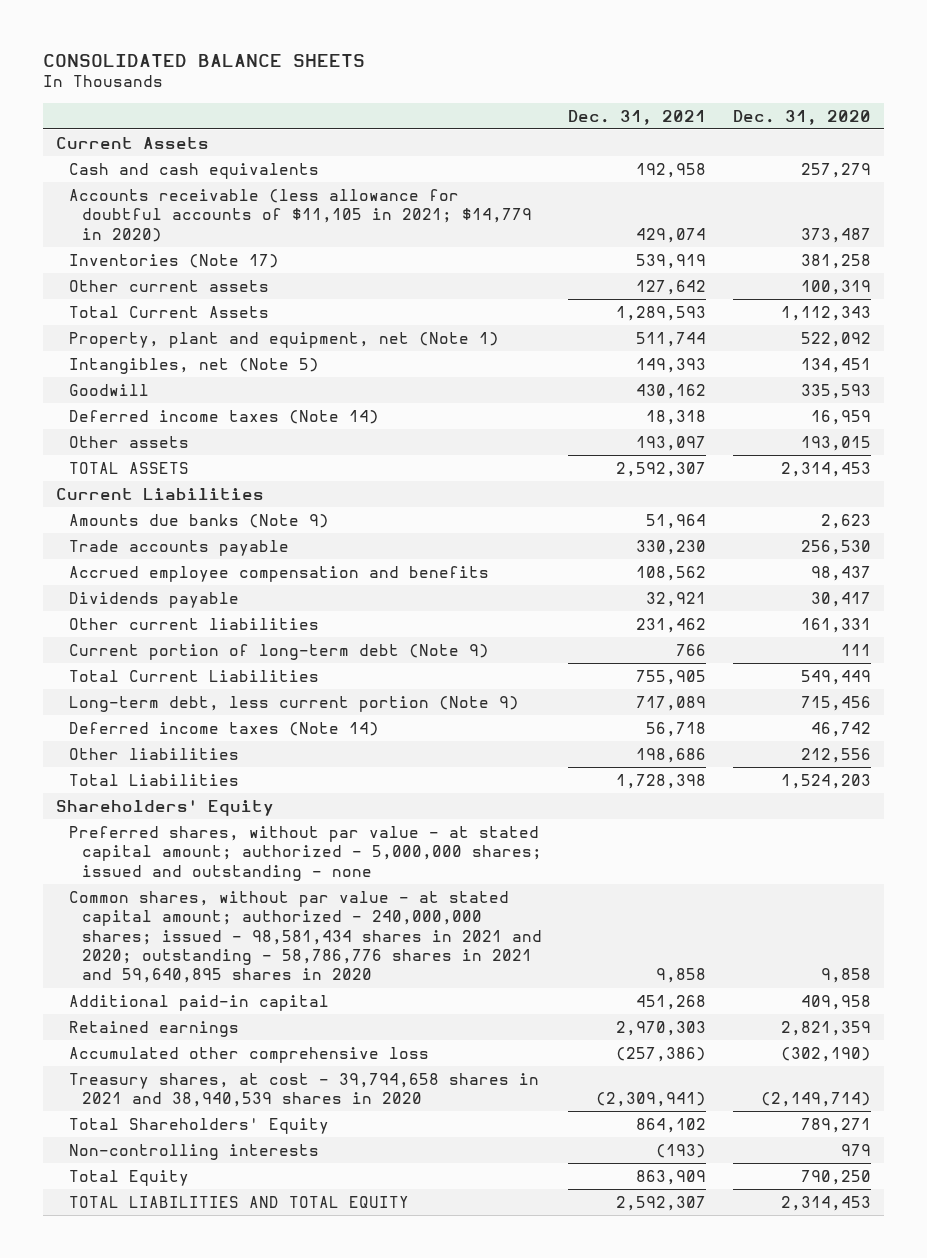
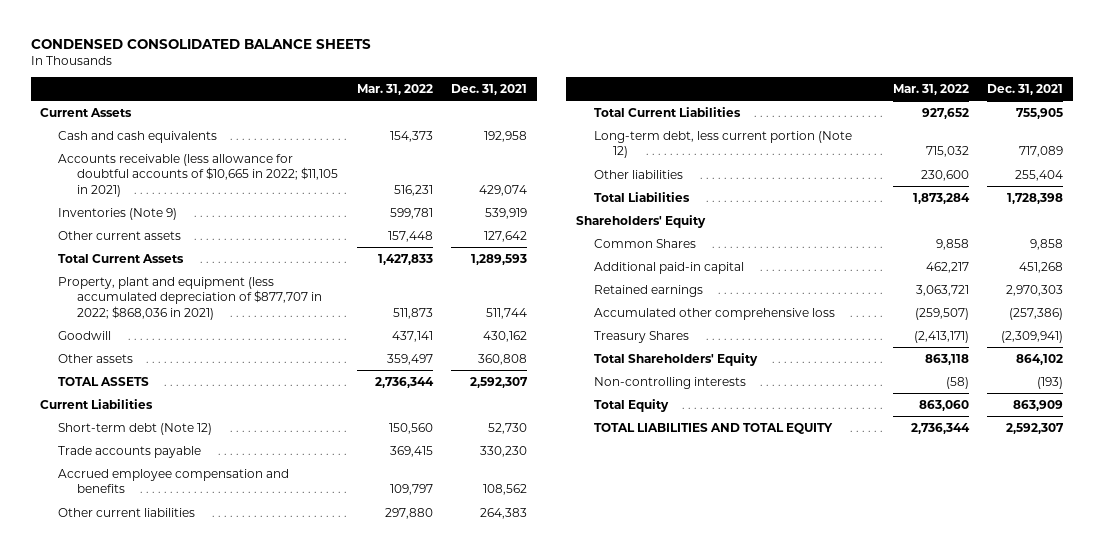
- CONSOLIDATED BALANCE SHEETS
+ CONDENSED CONSOLIDATED BALANCE SHEETS
- | Dec. 31, 2021 | Dec. 31, 2020
+ | Mar. 31, 2022 | Dec. 31, 2021
- Accounts receivable (less allowance for doubtful accounts of $11,105 in 2021; $14,779 in 2020) | 429,074 | 373,487
- Inventories (Note 17) | 539,919 | 381,258
+ Accounts receivable (less allowance for doubtful accounts of $10,665 in 2022; $11,105 in 2021) | 516,231 | 429,074
+ Inventories (Note 9) | 599,781 | 539,919
- Property, plant and equipment, net (Note 1) | 511,744 | 522,092
- Intangibles, net (Note 5) | 149,393 | 134,451
+ Property, plant and equipment (less accumulated depreciation of $877,707 in 2022; $868,036 in 2021) | 511,873 | 511,744
- Deferred income taxes (Note 14) | 18,318 | 16,959
- Other assets | 193,097 | 193,015
+ Other assets | 359,497 | 360,808
- Amounts due banks (Note 9) | 51,964 | 2,623
+ Short-term debt (Note 12) | 150,560 | 52,730
- Dividends payable | 32,921 | 30,417
- Other current liabilities | 231,462 | 161,331
- Current portion of long-term debt (Note 9) | 766 | 111
+ Other current liabilities | 297,880 | 264,383
- Long-term debt, less current portion (Note 9) | 717,089 | 715,456
- Deferred income taxes (Note 14) | 56,718 | 46,742
- Other liabilities | 198,686 | 212,556
+ Long-term debt, less current portion (Note 12) | 715,032 | 717,089
+ Other liabilities | 230,600 | 255,404
- Preferred shares, without par value - at stated capital amount; authorized - 5,000,000 shares; issued and outstanding - none
- Common shares, without par value - at stated capital amount; authorized - 240,000,000 shares; issued - 98,581,434 shares in 2021 and 2020; outstanding - 58,786,776 shares in 2021 and 59,640,895 shares in 2020 | 9,858 | 9,858
+ Common Shares | 9,858 | 9,858
- Treasury shares, at cost - 39,794,658 shares in 2021 and 38,940,539 shares in 2020 | (2,309,941) | (2,149,714)
+ Treasury Shares | (2,413,171) | (2,309,941)

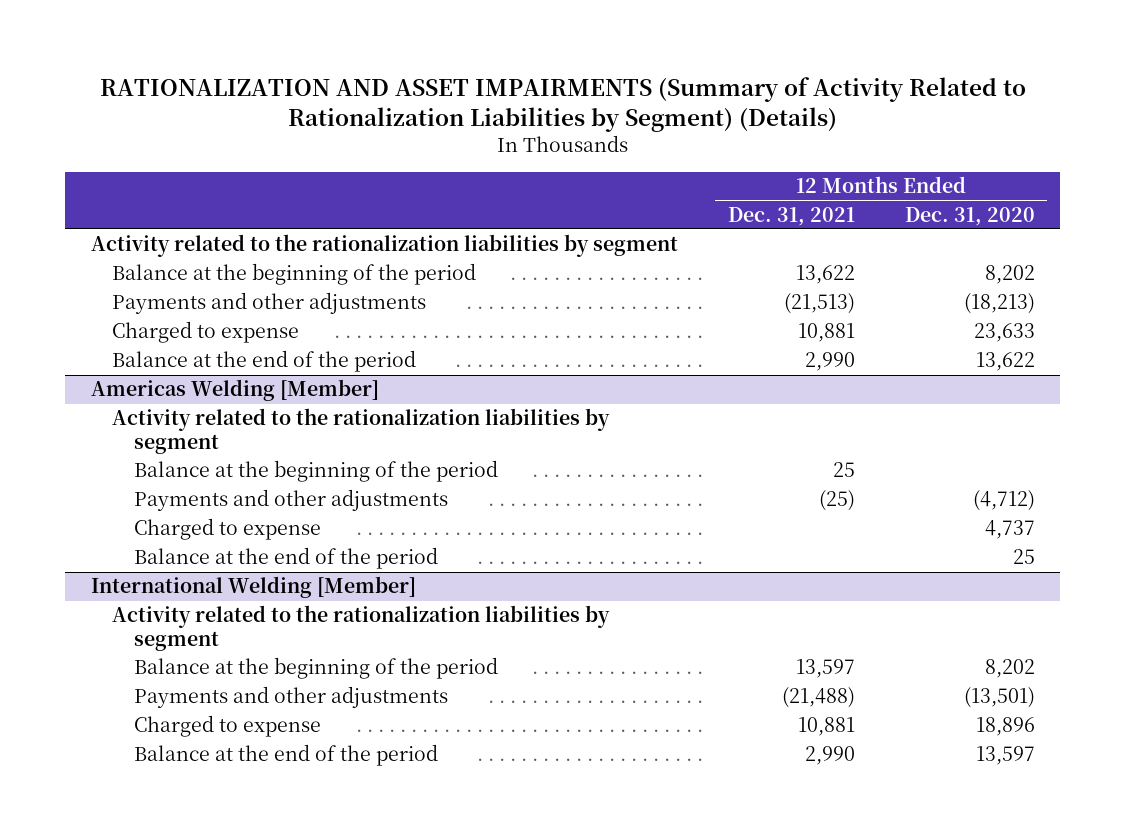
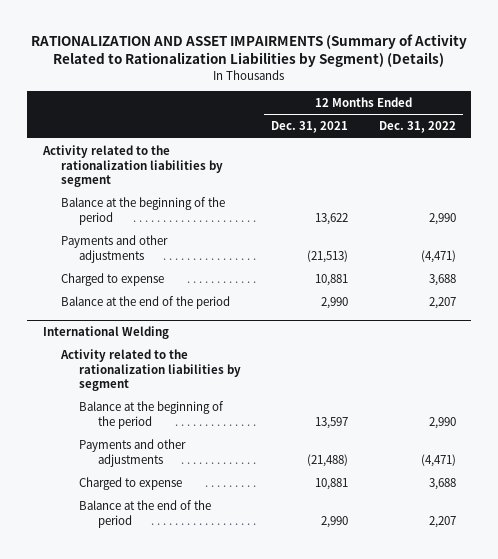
- | 12 Months Ended Dec. 31, 2021 | 12 Months Ended Dec. 31, 2020
+ | 12 Months Ended Dec. 31, 2021 | 12 Months Ended Dec. 31, 2022
- Americas Welding [Member]
- Activity related to the rationalization liabilities by segment
- Balance at the beginning of the period | 25 |
- Payments and other adjustments | (25) | (4,712)
- Charged to expense | | 4,737
- Balance at the end of the period | | 25
- International Welding [Member]
+ International Welding

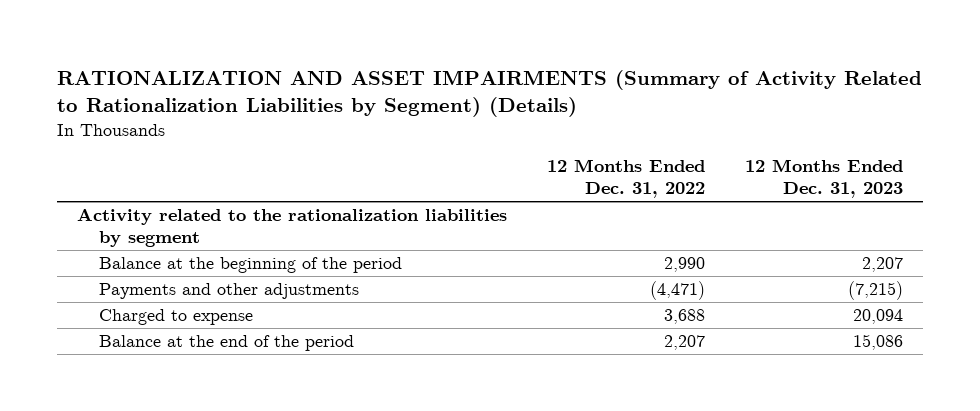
- | 12 Months Ended Dec. 31, 2021 | 12 Months Ended Dec. 31, 2022
+ | 12 Months Ended Dec. 31, 2022 | 12 Months Ended Dec. 31, 2023
- International Welding
- Activity related to the rationalization liabilities by segment
- Balance at the beginning of the period | 13,597 | 2,990
- Payments and other adjustments | (21,488) | (4,471)
- Charged to expense | 10,881 | 3,688
- Balance at the end of the period | 2,990 | 2,207

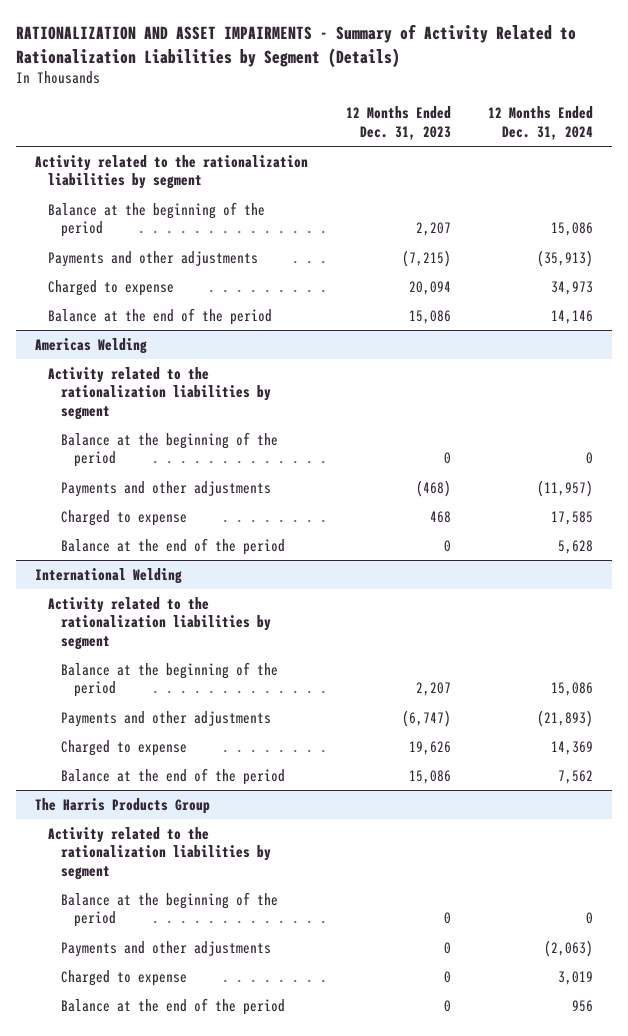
- RATIONALIZATION AND ASSET IMPAIRMENTS (Summary of Activity Related to Rationalization Liabilities by Segment) (Details)
+ RATIONALIZATION AND ASSET IMPAIRMENTS - Summary of Activity Related to Rationalization Liabilities by Segment (Details)
- | 12 Months Ended Dec. 31, 2022 | 12 Months Ended Dec. 31, 2023
+ | 12 Months Ended Dec. 31, 2023 | 12 Months Ended Dec. 31, 2024
+ Americas Welding
+ Activity related to the rationalization liabilities by segment
+ Balance at the beginning of the period | 0 | 0
+ Payments and other adjustments | (468) | (11,957)
+ Charged to expense | 468 | 17,585
+ Balance at the end of the period | 0 | 5,628
+ International Welding
+ Activity related to the rationalization liabilities by segment
+ Balance at the beginning of the period | 2,207 | 15,086
+ Payments and other adjustments | (6,747) | (21,893)
+ Charged to expense | 19,626 | 14,369
+ Balance at the end of the period | 15,086 | 7,562
+ The Harris Products Group
+ Activity related to the rationalization liabilities by segment
+ Balance at the beginning of the period | 0 | 0
+ Payments and other adjustments | 0 | (2,063)
+ Charged to expense | 0 | 3,019
+ Balance at the end of the period | 0 | 956

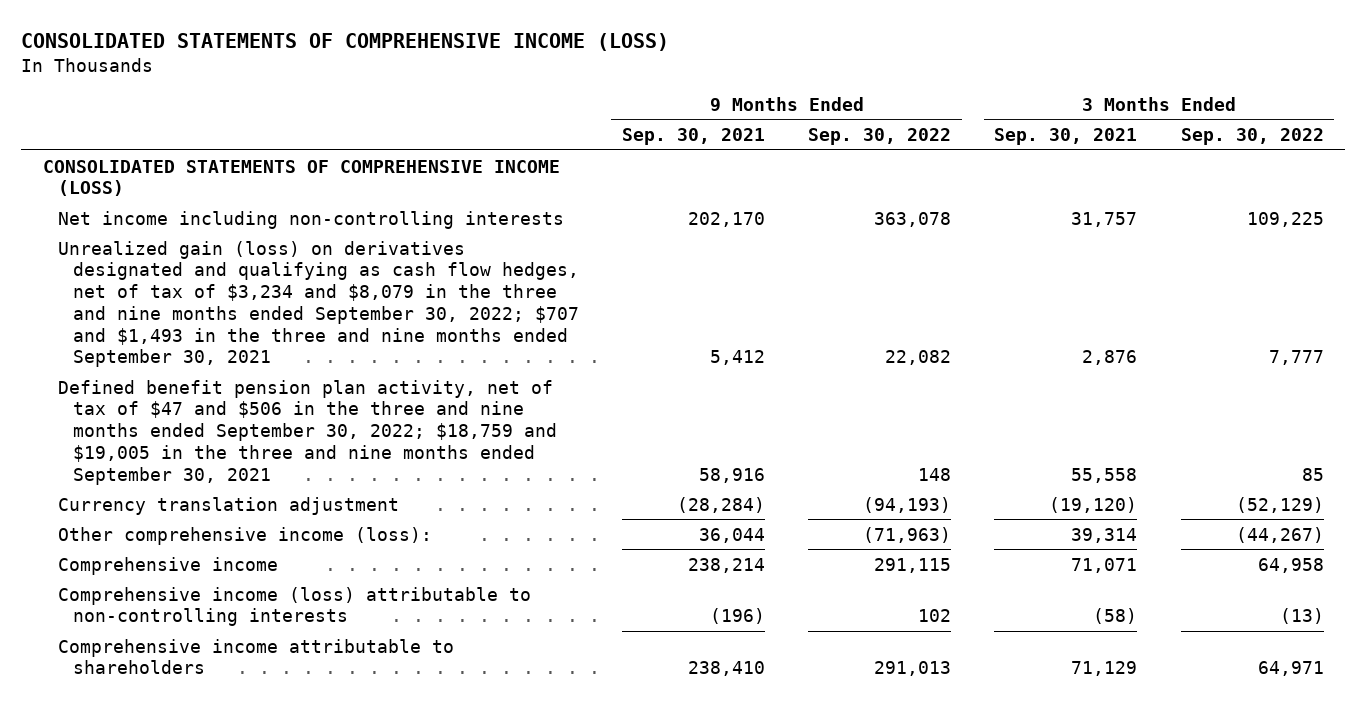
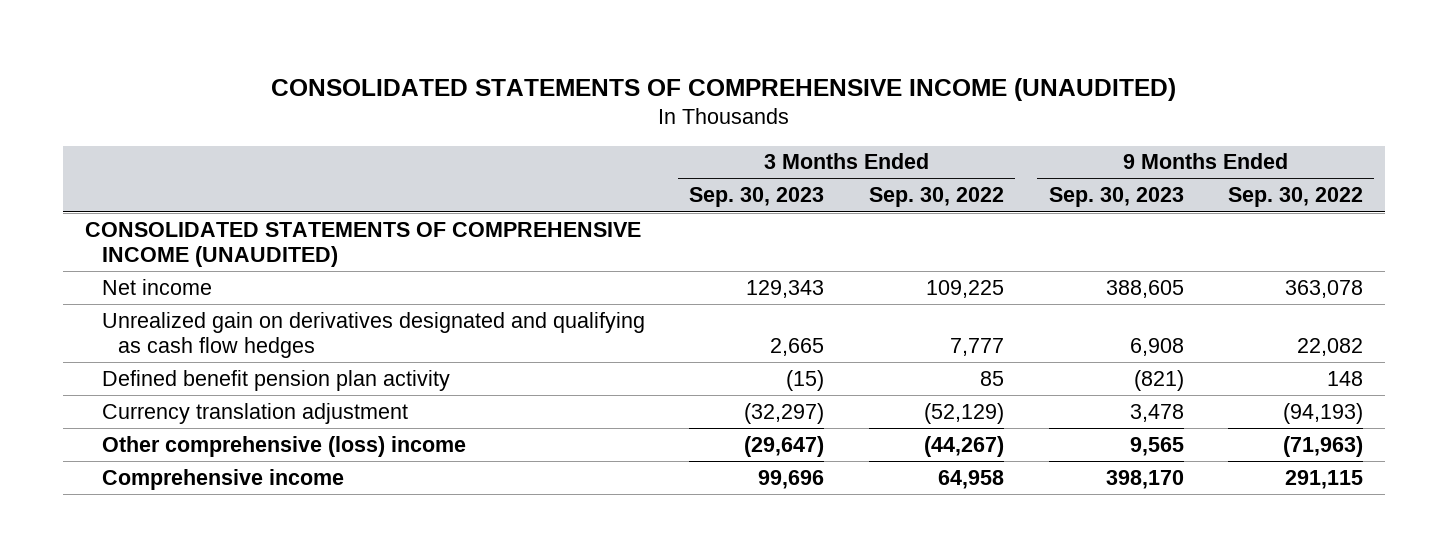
- CONSOLIDATED STATEMENTS OF COMPREHENSIVE INCOME (LOSS)
+ CONSOLIDATED STATEMENTS OF COMPREHENSIVE INCOME (UNAUDITED)
- | 9 Months Ended Sep. 30, 2021 | 9 Months Ended Sep. 30, 2022 | 3 Months Ended Sep. 30, 2021 | 3 Months Ended Sep. 30, 2022
+ | 3 Months Ended Sep. 30, 2023 | 3 Months Ended Sep. 30, 2022 | 9 Months Ended Sep. 30, 2023 | 9 Months Ended Sep. 30, 2022
- CONSOLIDATED STATEMENTS OF COMPREHENSIVE INCOME (LOSS)
- Net income including non-controlling interests | 202,170 | 363,078 | 31,757 | 109,225
- Unrealized gain (loss) on derivatives designated and qualifying as cash flow hedges, net of tax of $3,234 and $8,079 in the three and nine months ended September 30, 2022; $707 and $1,493 in the three and nine months ended September 30, 2021 | 5,412 | 22,082 | 2,876 | 7,777
- Defined benefit pension plan activity, net of tax of $47 and $506 in the three and nine months ended September 30, 2022; $18,759 and $19,005 in the three and nine months ended September 30, 2021 | 58,916 | 148 | 55,558 | 85
+ CONSOLIDATED STATEMENTS OF COMPREHENSIVE INCOME (UNAUDITED)
+ Net income | 129,343 | 109,225 | 388,605 | 363,078
+ Unrealized gain on derivatives designated and qualifying as cash flow hedges | 2,665 | 7,777 | 6,908 | 22,082
+ Defined benefit pension plan activity | (15) | 85 | (821) | 148
- Other comprehensive income (loss): | 36,044 | (71,963) | 39,314 | (44,267)
+ Other comprehensive (loss) income | (29,647) | (44,267) | 9,565 | (71,963)
- Comprehensive income (loss) attributable to non-controlling interests | (196) | 102 | (58) | (13)
- Comprehensive income attributable to shareholders | 238,410 | 291,013 | 71,129 | 64,971

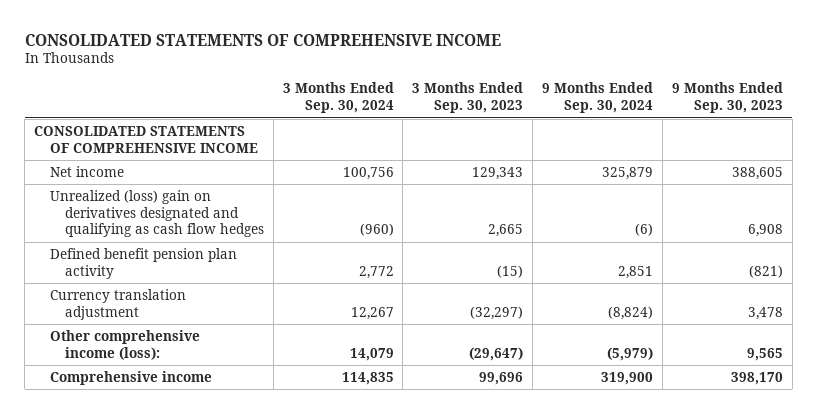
- CONSOLIDATED STATEMENTS OF COMPREHENSIVE INCOME (UNAUDITED)
+ CONSOLIDATED STATEMENTS OF COMPREHENSIVE INCOME
- | 3 Months Ended Sep. 30, 2023 | 3 Months Ended Sep. 30, 2022 | 9 Months Ended Sep. 30, 2023 | 9 Months Ended Sep. 30, 2022
+ | 3 Months Ended Sep. 30, 2024 | 3 Months Ended Sep. 30, 2023 | 9 Months Ended Sep. 30, 2024 | 9 Months Ended Sep. 30, 2023
- CONSOLIDATED STATEMENTS OF COMPREHENSIVE INCOME (UNAUDITED)
+ CONSOLIDATED STATEMENTS OF COMPREHENSIVE INCOME
- Unrealized gain on derivatives designated and qualifying as cash flow hedges | 2,665 | 7,777 | 6,908 | 22,082
+ Unrealized (loss) gain on derivatives designated and qualifying as cash flow hedges | (960) | 2,665 | (6) | 6,908
- Other comprehensive (loss) income | (29,647) | (44,267) | 9,565 | (71,963)
+ Other comprehensive income (loss): | 14,079 | (29,647) | (5,979) | 9,565

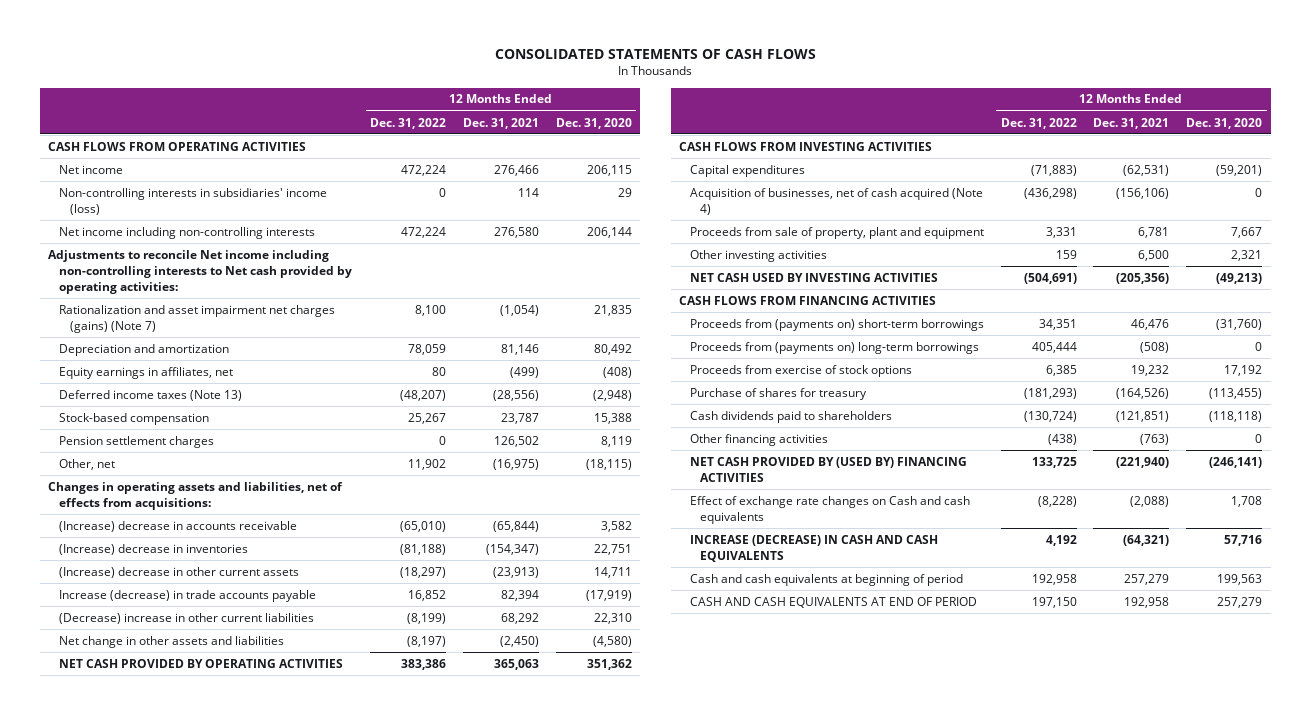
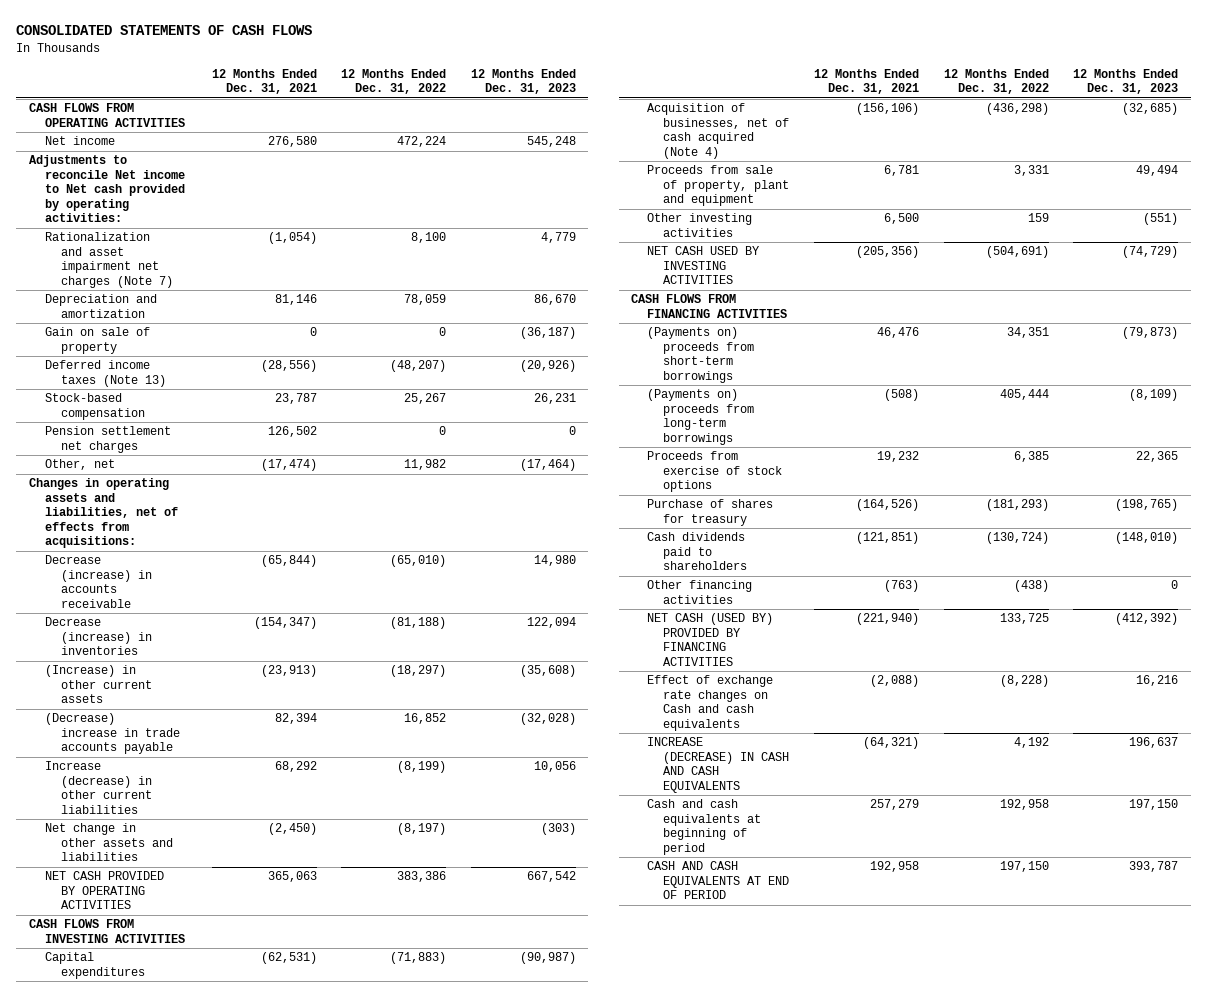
- | 12 Months Ended Dec. 31, 2022 | 12 Months Ended Dec. 31, 2021 | 12 Months Ended Dec. 31, 2020
+ | 12 Months Ended Dec. 31, 2021 | 12 Months Ended Dec. 31, 2022 | 12 Months Ended Dec. 31, 2023
- Net income | 472,224 | 276,466 | 206,115
- Non-controlling interests in subsidiaries' income (loss) | 0 | 114 | 29
- Net income including non-controlling interests | 472,224 | 276,580 | 206,144
- Adjustments to reconcile Net income including non-controlling interests to Net cash provided by operating activities:
- Rationalization and asset impairment net charges (gains) (Note 7) | 8,100 | (1,054) | 21,835
+ Net income | 276,580 | 472,224 | 545,248
+ Adjustments to reconcile Net income to Net cash provided by operating activities:
+ Rationalization and asset impairment net charges (Note 7) | (1,054) | 8,100 | 4,779
- Equity earnings in affiliates, net | 80 | (499) | (408)
+ Gain on sale of property | 0 | 0 | (36,187)
- Pension settlement charges | 0 | 126,502 | 8,119
- Other, net | 11,902 | (16,975) | (18,115)
+ Pension settlement net charges | 126,502 | 0 | 0
+ Other, net | (17,474) | 11,982 | (17,464)
- (Increase) decrease in accounts receivable | (65,010) | (65,844) | 3,582
- (Increase) decrease in inventories | (81,188) | (154,347) | 22,751
- (Increase) decrease in other current assets | (18,297) | (23,913) | 14,711
- Increase (decrease) in trade accounts payable | 16,852 | 82,394 | (17,919)
- (Decrease) increase in other current liabilities | (8,199) | 68,292 | 22,310
+ Decrease (increase) in accounts receivable | (65,844) | (65,010) | 14,980
+ Decrease (increase) in inventories | (154,347) | (81,188) | 122,094
+ (Increase) in other current assets | (23,913) | (18,297) | (35,608)
+ (Decrease) increase in trade accounts payable | 82,394 | 16,852 | (32,028)
+ Increase (decrease) in other current liabilities | 68,292 | (8,199) | 10,056
- Proceeds from (payments on) short-term borrowings | 34,351 | 46,476 | (31,760)
- Proceeds from (payments on) long-term borrowings | 405,444 | (508) | 0
+ (Payments on) proceeds from short-term borrowings | 46,476 | 34,351 | (79,873)
+ (Payments on) proceeds from long-term borrowings | (508) | 405,444 | (8,109)
- NET CASH PROVIDED BY (USED BY) FINANCING ACTIVITIES | 133,725 | (221,940) | (246,141)
+ NET CASH (USED BY) PROVIDED BY FINANCING ACTIVITIES | (221,940) | 133,725 | (412,392)

